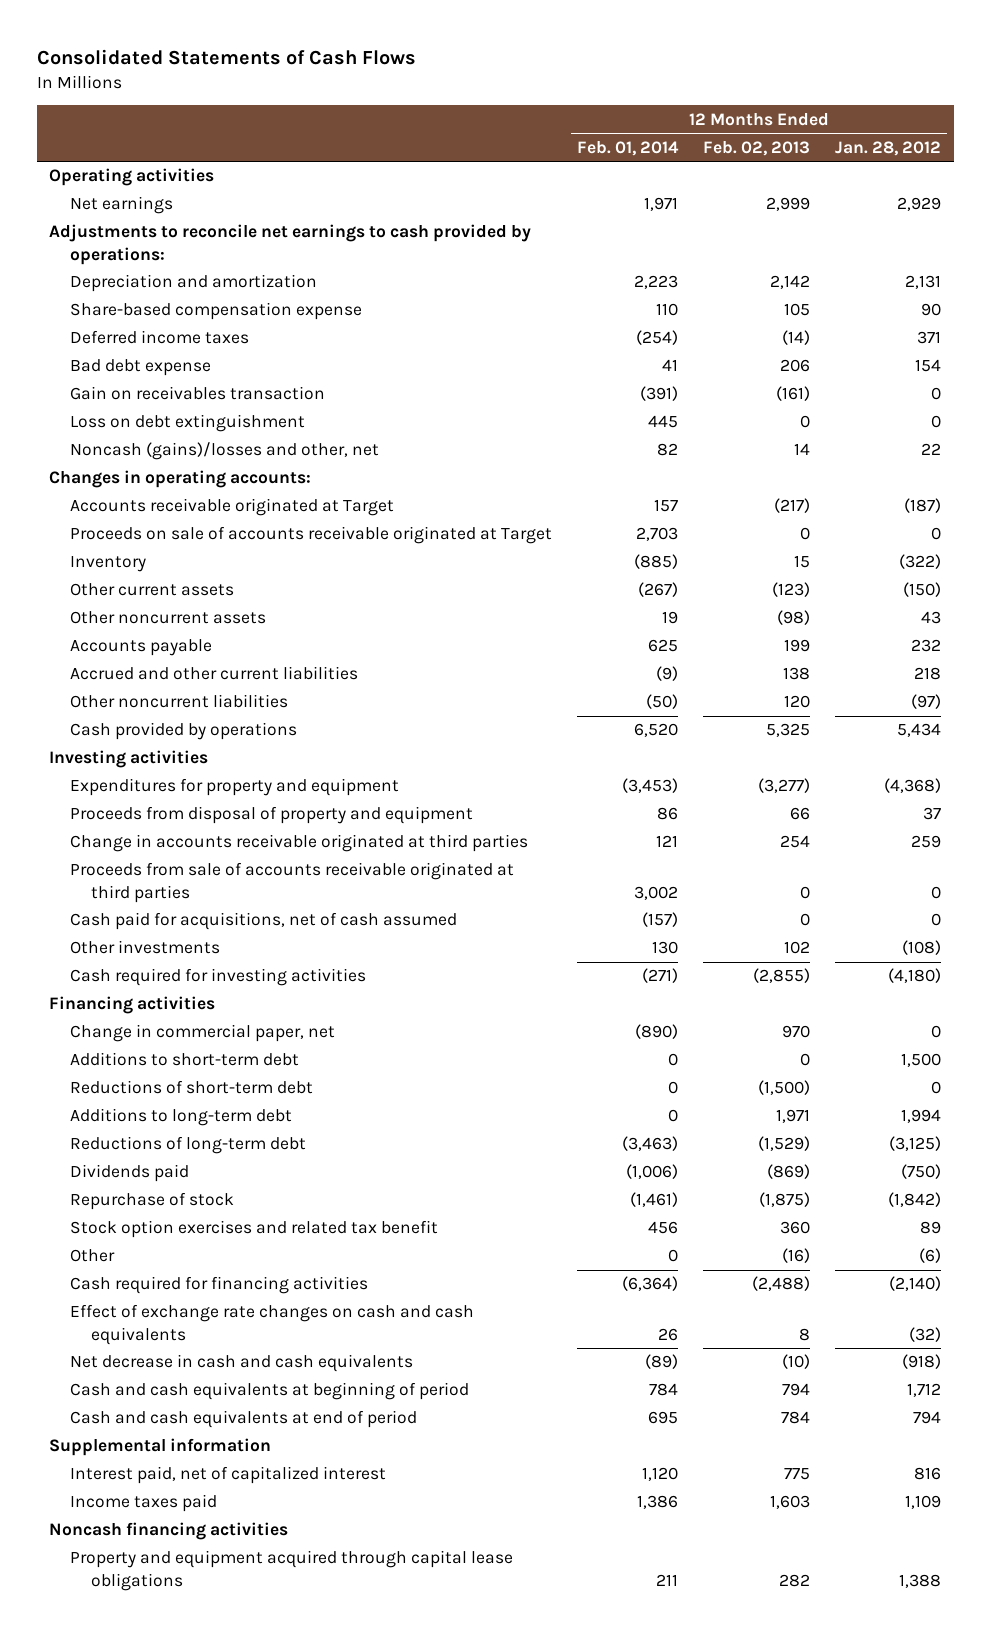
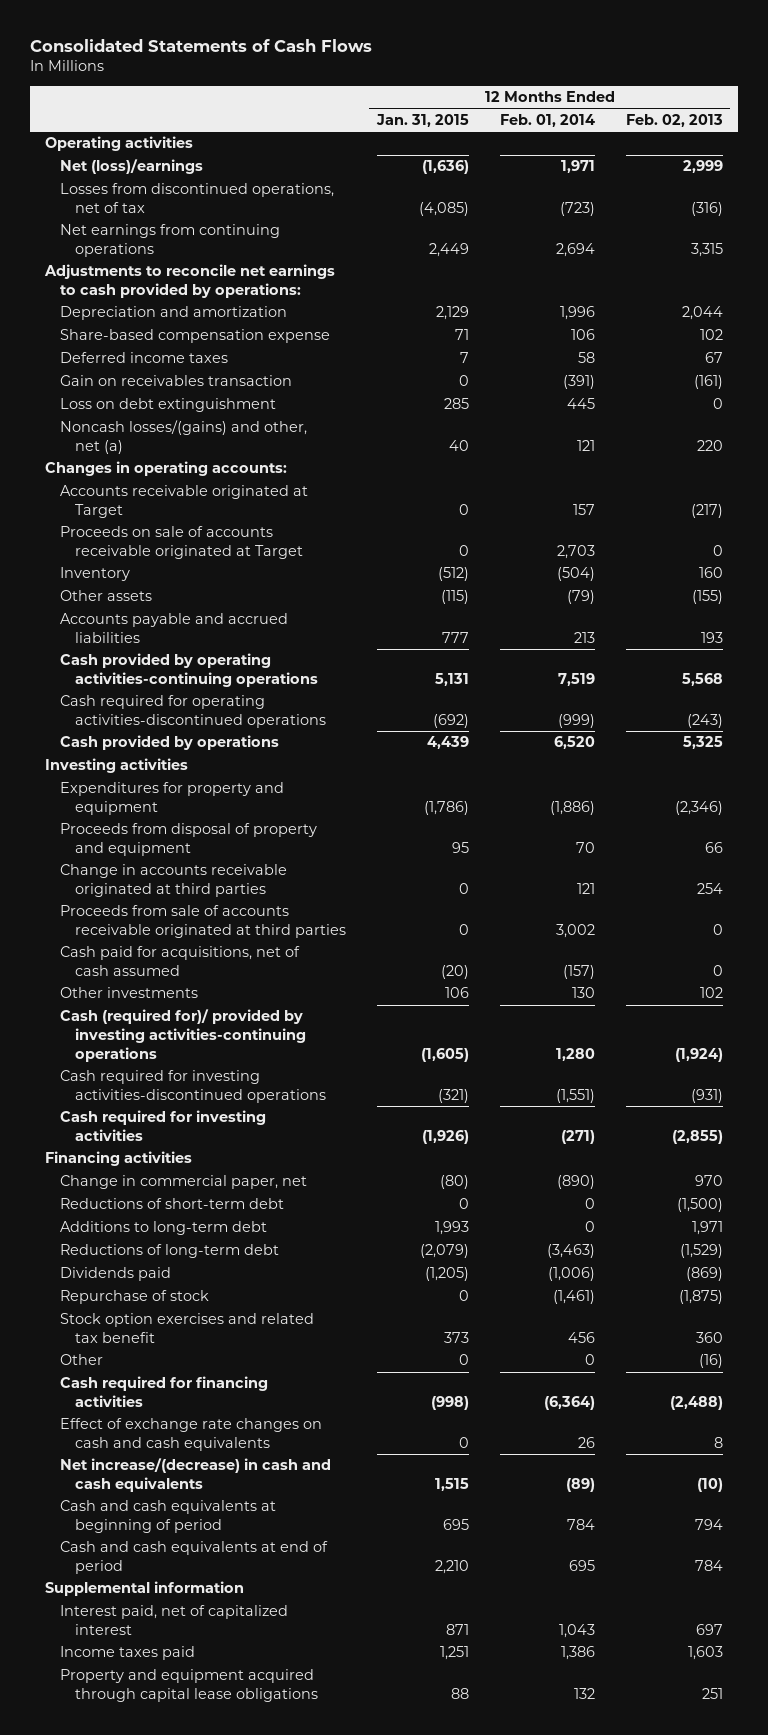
- | 12 Months Ended Feb. 01, 2014 | 12 Months Ended Feb. 02, 2013 | 12 Months Ended Jan. 28, 2012
+ | 12 Months Ended Jan. 31, 2015 | 12 Months Ended Feb. 01, 2014 | 12 Months Ended Feb. 02, 2013
- Net earnings | 1,971 | 2,999 | 2,929
+ Net (loss)/earnings | (1,636) | 1,971 | 2,999
+ Losses from discontinued operations, net of tax | (4,085) | (723) | (316)
+ Net earnings from continuing operations | 2,449 | 2,694 | 3,315
- Depreciation and amortization | 2,223 | 2,142 | 2,131
- Share-based compensation expense | 110 | 105 | 90
- Deferred income taxes | (254) | (14) | 371
- Bad debt expense | 41 | 206 | 154
+ Depreciation and amortization | 2,129 | 1,996 | 2,044
+ Share-based compensation expense | 71 | 106 | 102
+ Deferred income taxes | 7 | 58 | 67
- Noncash (gains)/losses and other, net | 82 | 14 | 22
+ Noncash losses/(gains) and other, net (a) | 40 | 121 | 220
- Inventory | (885) | 15 | (322)
- Other current assets | (267) | (123) | (150)
- Other noncurrent assets | 19 | (98) | 43
- Accounts payable | 625 | 199 | 232
- Accrued and other current liabilities | (9) | 138 | 218
- Other noncurrent liabilities | (50) | 120 | (97)
+ Inventory | (512) | (504) | 160
+ Other assets | (115) | (79) | (155)
+ Accounts payable and accrued liabilities | 777 | 213 | 193
+ Cash provided by operating activities-continuing operations | 5,131 | 7,519 | 5,568
+ Cash required for operating activities-discontinued operations | (692) | (999) | (243)
- Expenditures for property and equipment | (3,453) | (3,277) | (4,368)
- Proceeds from disposal of property and equipment | 86 | 66 | 37
+ Expenditures for property and equipment | (1,786) | (1,886) | (2,346)
+ Proceeds from disposal of property and equipment | 95 | 70 | 66
+ Cash (required for)/ provided by investing activities-continuing operations | (1,605) | 1,280 | (1,924)
+ Cash required for investing activities-discontinued operations | (321) | (1,551) | (931)
- Additions to short-term debt | 0 | 0 | 1,500
- Net decrease in cash and cash equivalents | (89) | (10) | (918)
+ Net increase/(decrease) in cash and cash equivalents | 1,515 | (89) | (10)
- Interest paid, net of capitalized interest | 1,120 | 775 | 816
+ Interest paid, net of capitalized interest | 871 | 1,043 | 697
- Noncash financing activities
- Property and equipment acquired through capital lease obligations | 211 | 282 | 1,388
+ Property and equipment acquired through capital lease obligations | 88 | 132 | 251

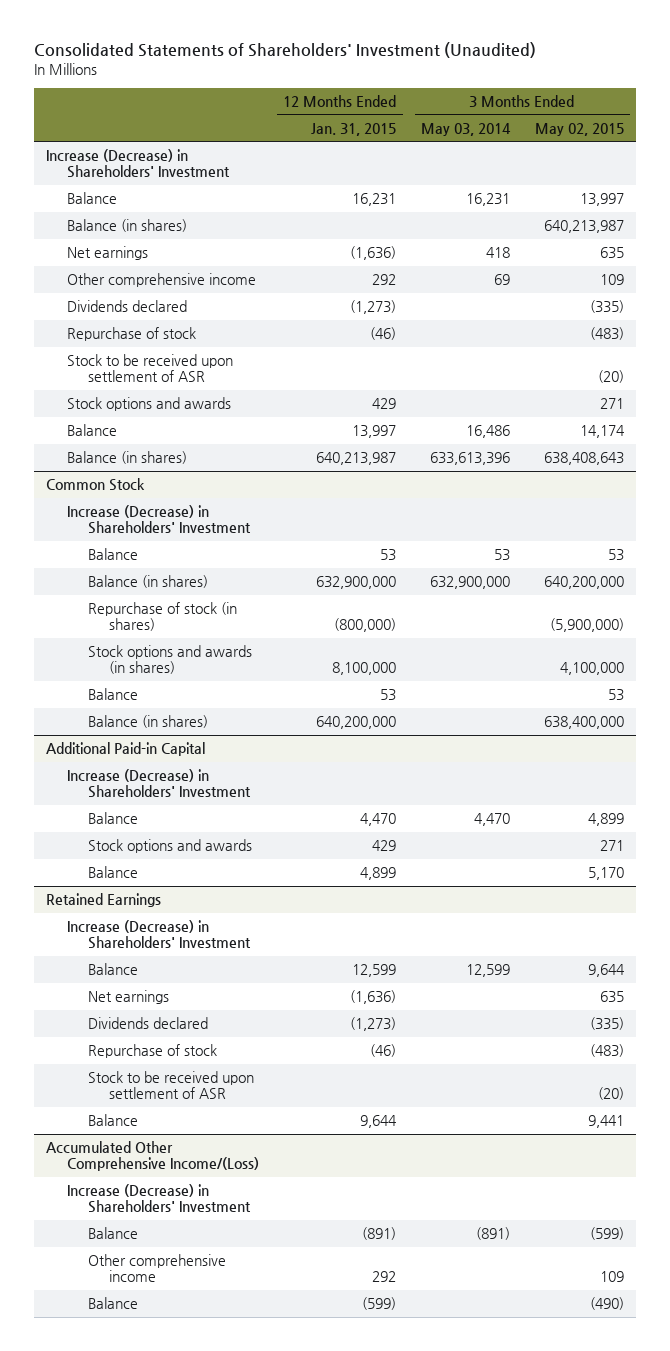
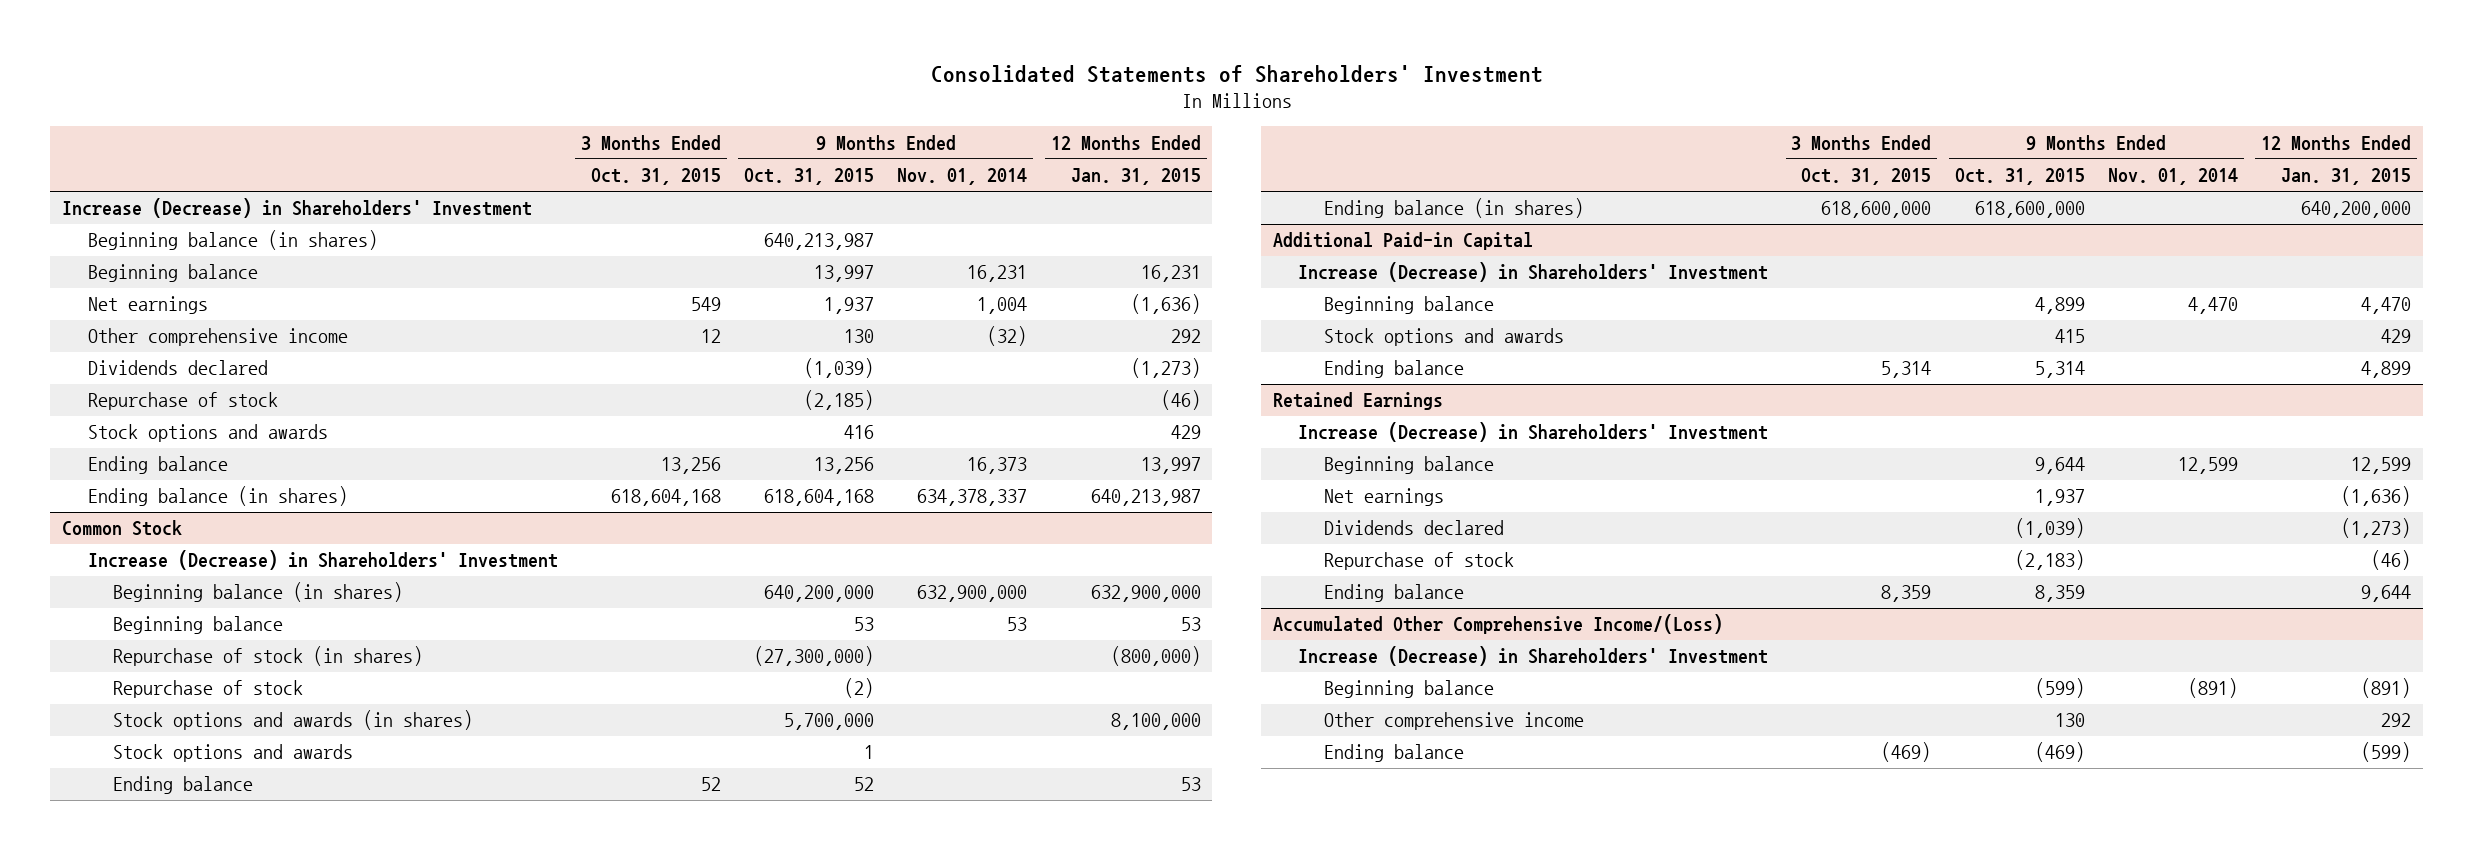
- Consolidated Statements of Shareholders' Investment (Unaudited)
+ Consolidated Statements of Shareholders' Investment
- | 12 Months Ended Jan. 31, 2015 | 3 Months Ended May 03, 2014 | 3 Months Ended May 02, 2015
+ | 3 Months Ended Oct. 31, 2015 | 9 Months Ended Oct. 31, 2015 | 9 Months Ended Nov. 01, 2014 | 12 Months Ended Jan. 31, 2015
- Balance | 16,231 | 16,231 | 13,997
- Balance (in shares) | | | 640,213,987
+ Beginning balance (in shares) | | 640,213,987 | |
+ Beginning balance | | 13,997 | 16,231 | 16,231
- Stock to be received upon settlement of ASR | | | (20)
- Balance | 13,997 | 16,486 | 14,174
- Balance (in shares) | 640,213,987 | 633,613,396 | 638,408,643
+ Ending balance | 13,256 | 13,256 | 16,373 | 13,997
+ Ending balance (in shares) | 618,604,168 | 618,604,168 | 634,378,337 | 640,213,987
@ Common Stock
- Balance | 53 | 53 | 53
- Balance (in shares) | 632,900,000 | 632,900,000 | 640,200,000
+ Beginning balance (in shares) | | 640,200,000 | 632,900,000 | 632,900,000
+ Beginning balance | | 53 | 53 | 53
+ Repurchase of stock | | (2) | |
- Balance | 53 | | 53
- Balance (in shares) | 640,200,000 | | 638,400,000
+ Stock options and awards | | 1 | |
+ Ending balance | 52 | 52 | | 53
+ Ending balance (in shares) | 618,600,000 | 618,600,000 | | 640,200,000
@ Additional Paid-in Capital
- Balance | 4,470 | 4,470 | 4,899
+ Beginning balance | | 4,899 | 4,470 | 4,470
- Balance | 4,899 | | 5,170
+ Ending balance | 5,314 | 5,314 | | 4,899
@ Retained Earnings
- Balance | 12,599 | 12,599 | 9,644
+ Beginning balance | | 9,644 | 12,599 | 12,599
- Stock to be received upon settlement of ASR | | | (20)
- Balance | 9,644 | | 9,441
+ Ending balance | 8,359 | 8,359 | | 9,644
@ Accumulated Other Comprehensive Income/(Loss)
- Balance | (891) | (891) | (599)
+ Beginning balance | | (599) | (891) | (891)
- Balance | (599) | | (490)
+ Ending balance | (469) | (469) | | (599)

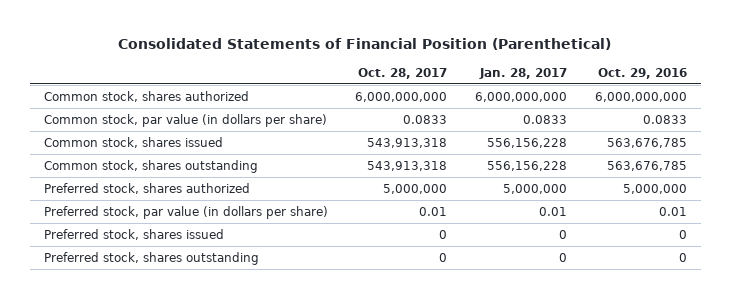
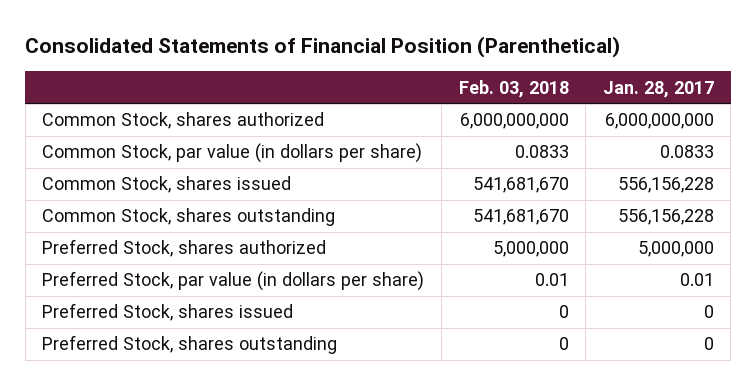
- | Oct. 28, 2017 | Jan. 28, 2017 | Oct. 29, 2016
+ | Feb. 03, 2018 | Jan. 28, 2017
- Common stock, shares authorized | 6,000,000,000 | 6,000,000,000 | 6,000,000,000
- Common stock, par value (in dollars per share) | 0.0833 | 0.0833 | 0.0833
- Common stock, shares issued | 543,913,318 | 556,156,228 | 563,676,785
- Common stock, shares outstanding | 543,913,318 | 556,156,228 | 563,676,785
- Preferred stock, shares authorized | 5,000,000 | 5,000,000 | 5,000,000
- Preferred stock, par value (in dollars per share) | 0.01 | 0.01 | 0.01
- Preferred stock, shares issued | 0 | 0 | 0
- Preferred stock, shares outstanding | 0 | 0 | 0
+ Common Stock, shares authorized | 6,000,000,000 | 6,000,000,000
+ Common Stock, par value (in dollars per share) | 0.0833 | 0.0833
+ Common Stock, shares issued | 541,681,670 | 556,156,228
+ Common Stock, shares outstanding | 541,681,670 | 556,156,228
+ Preferred Stock, shares authorized | 5,000,000 | 5,000,000
+ Preferred Stock, par value (in dollars per share) | 0.01 | 0.01
+ Preferred Stock, shares issued | 0 | 0
+ Preferred Stock, shares outstanding | 0 | 0

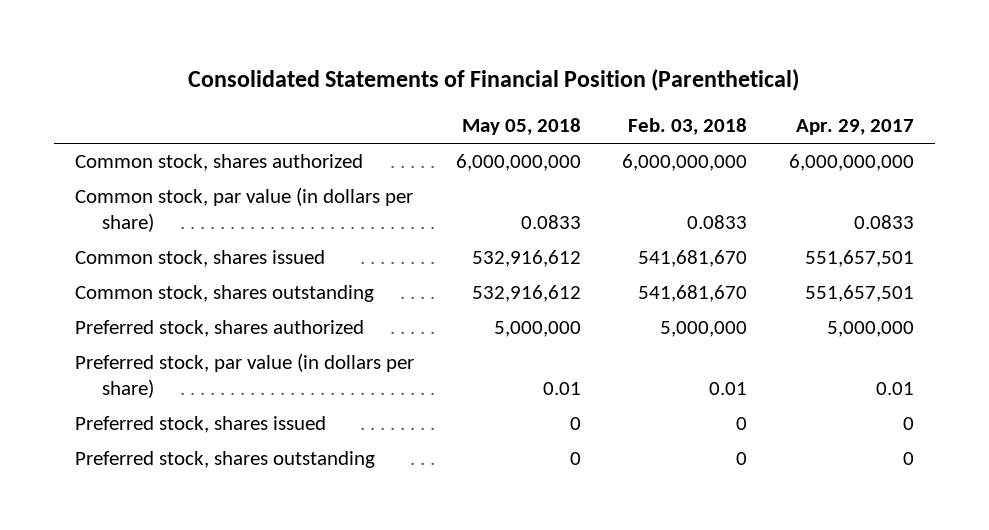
- | Feb. 03, 2018 | Jan. 28, 2017
+ | May 05, 2018 | Feb. 03, 2018 | Apr. 29, 2017
- Common Stock, shares authorized | 6,000,000,000 | 6,000,000,000
- Common Stock, par value (in dollars per share) | 0.0833 | 0.0833
- Common Stock, shares issued | 541,681,670 | 556,156,228
- Common Stock, shares outstanding | 541,681,670 | 556,156,228
- Preferred Stock, shares authorized | 5,000,000 | 5,000,000
- Preferred Stock, par value (in dollars per share) | 0.01 | 0.01
- Preferred Stock, shares issued | 0 | 0
- Preferred Stock, shares outstanding | 0 | 0
+ Common stock, shares authorized | 6,000,000,000 | 6,000,000,000 | 6,000,000,000
+ Common stock, par value (in dollars per share) | 0.0833 | 0.0833 | 0.0833
+ Common stock, shares issued | 532,916,612 | 541,681,670 | 551,657,501
+ Common stock, shares outstanding | 532,916,612 | 541,681,670 | 551,657,501
+ Preferred stock, shares authorized | 5,000,000 | 5,000,000 | 5,000,000
+ Preferred stock, par value (in dollars per share) | 0.01 | 0.01 | 0.01
+ Preferred stock, shares issued | 0 | 0 | 0
+ Preferred stock, shares outstanding | 0 | 0 | 0

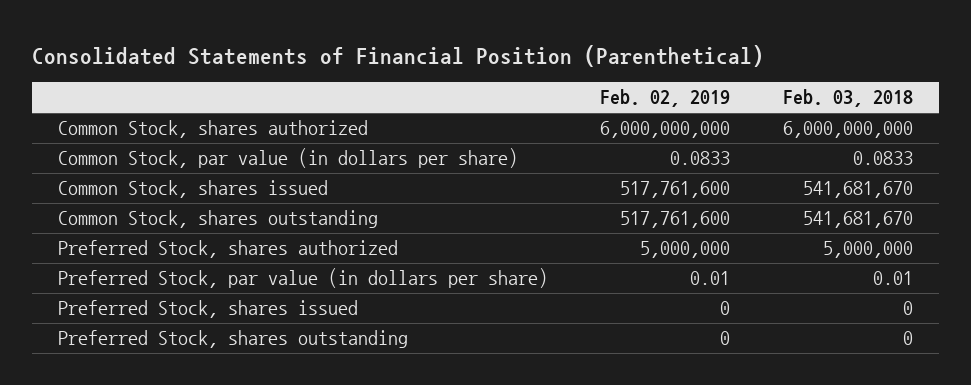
- | May 05, 2018 | Feb. 03, 2018 | Apr. 29, 2017
+ | Feb. 02, 2019 | Feb. 03, 2018
- Common stock, shares authorized | 6,000,000,000 | 6,000,000,000 | 6,000,000,000
- Common stock, par value (in dollars per share) | 0.0833 | 0.0833 | 0.0833
- Common stock, shares issued | 532,916,612 | 541,681,670 | 551,657,501
- Common stock, shares outstanding | 532,916,612 | 541,681,670 | 551,657,501
- Preferred stock, shares authorized | 5,000,000 | 5,000,000 | 5,000,000
- Preferred stock, par value (in dollars per share) | 0.01 | 0.01 | 0.01
- Preferred stock, shares issued | 0 | 0 | 0
- Preferred stock, shares outstanding | 0 | 0 | 0
+ Common Stock, shares authorized | 6,000,000,000 | 6,000,000,000
+ Common Stock, par value (in dollars per share) | 0.0833 | 0.0833
+ Common Stock, shares issued | 517,761,600 | 541,681,670
+ Common Stock, shares outstanding | 517,761,600 | 541,681,670
+ Preferred Stock, shares authorized | 5,000,000 | 5,000,000
+ Preferred Stock, par value (in dollars per share) | 0.01 | 0.01
+ Preferred Stock, shares issued | 0 | 0
+ Preferred Stock, shares outstanding | 0 | 0

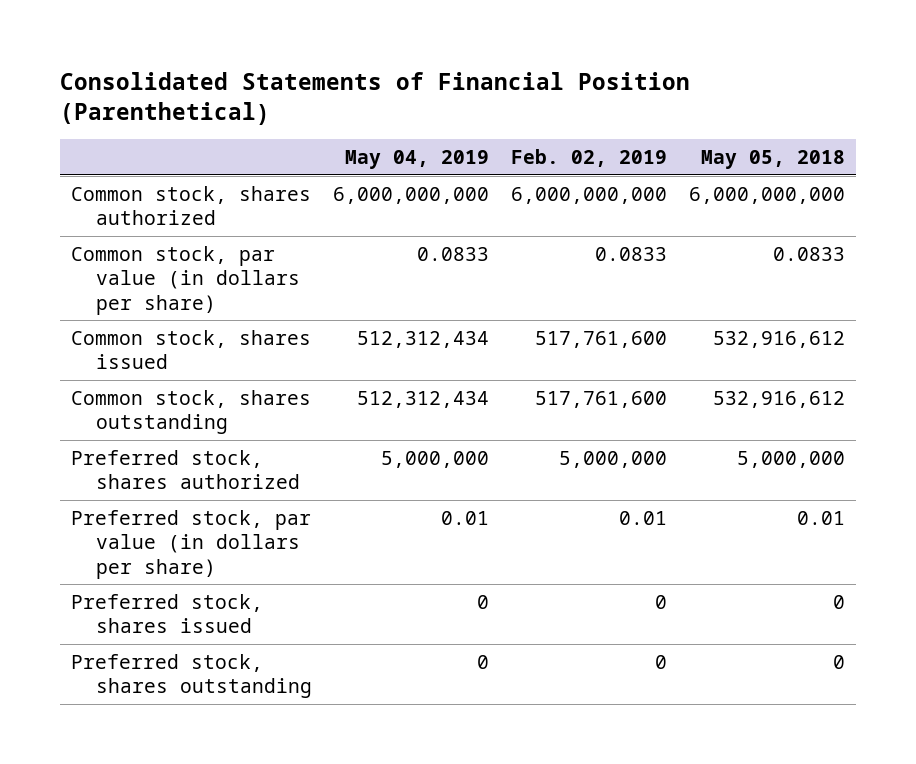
- | Feb. 02, 2019 | Feb. 03, 2018
+ | May 04, 2019 | Feb. 02, 2019 | May 05, 2018
- Common Stock, shares authorized | 6,000,000,000 | 6,000,000,000
- Common Stock, par value (in dollars per share) | 0.0833 | 0.0833
- Common Stock, shares issued | 517,761,600 | 541,681,670
- Common Stock, shares outstanding | 517,761,600 | 541,681,670
- Preferred Stock, shares authorized | 5,000,000 | 5,000,000
- Preferred Stock, par value (in dollars per share) | 0.01 | 0.01
- Preferred Stock, shares issued | 0 | 0
- Preferred Stock, shares outstanding | 0 | 0
+ Common stock, shares authorized | 6,000,000,000 | 6,000,000,000 | 6,000,000,000
+ Common stock, par value (in dollars per share) | 0.0833 | 0.0833 | 0.0833
+ Common stock, shares issued | 512,312,434 | 517,761,600 | 532,916,612
+ Common stock, shares outstanding | 512,312,434 | 517,761,600 | 532,916,612
+ Preferred stock, shares authorized | 5,000,000 | 5,000,000 | 5,000,000
+ Preferred stock, par value (in dollars per share) | 0.01 | 0.01 | 0.01
+ Preferred stock, shares issued | 0 | 0 | 0
+ Preferred stock, shares outstanding | 0 | 0 | 0

